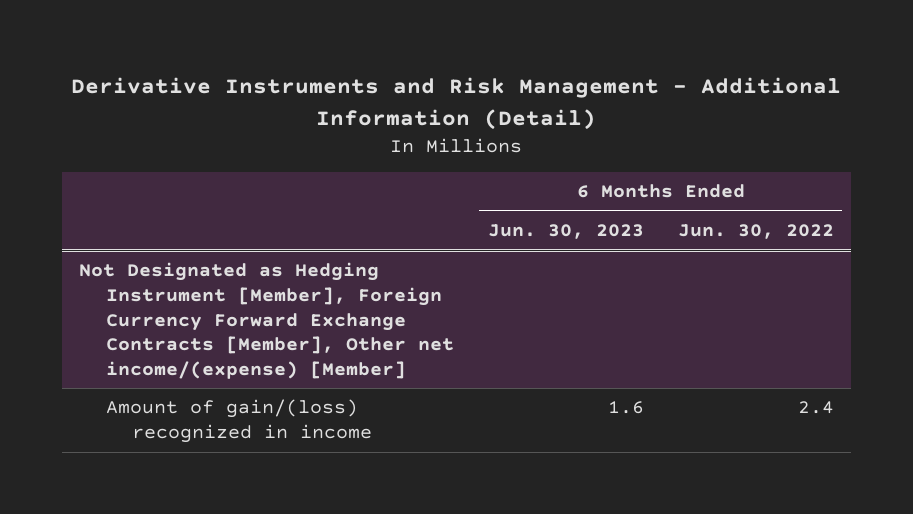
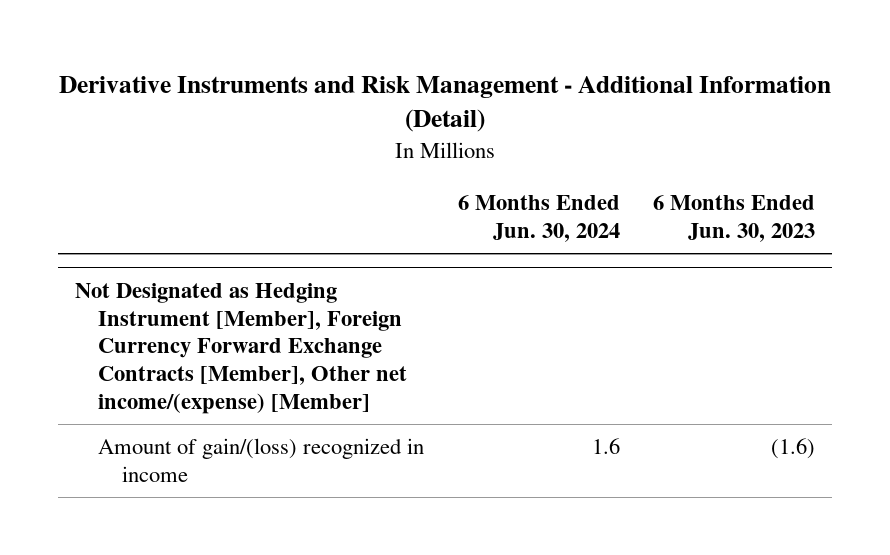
- | 6 Months Ended Jun. 30, 2023 | 6 Months Ended Jun. 30, 2022
+ | 6 Months Ended Jun. 30, 2024 | 6 Months Ended Jun. 30, 2023
@ Not Designated as Hedging Instrument [Member], Foreign Currency Forward Exchange Contracts [Member], Other net income/(expense) [Member]
- Amount of gain/(loss) recognized in income | 1.6 | 2.4
+ Amount of gain/(loss) recognized in income | 1.6 | (1.6)

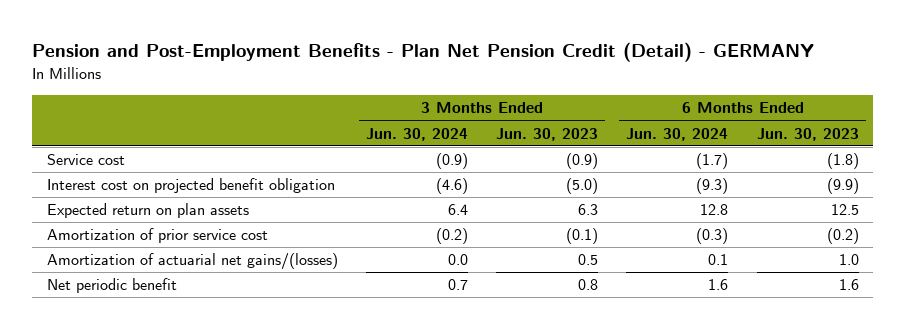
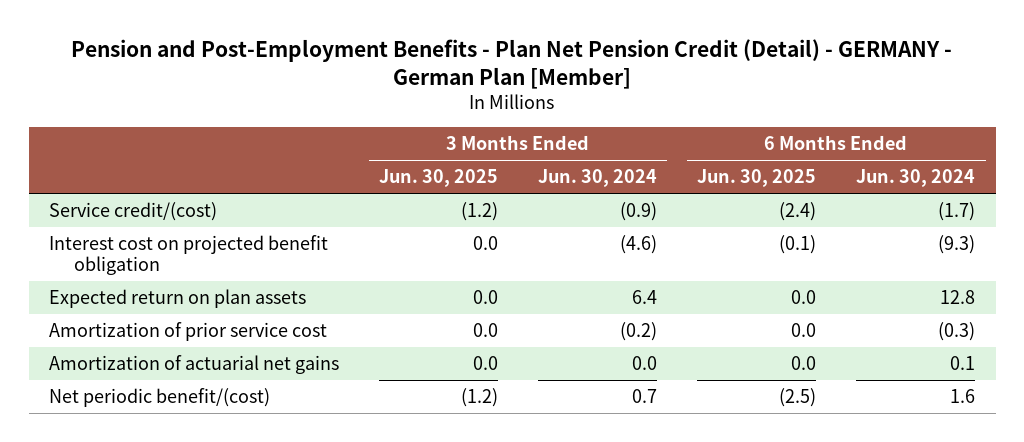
- Pension and Post-Employment Benefits - Plan Net Pension Credit (Detail) - GERMANY
+ Pension and Post-Employment Benefits - Plan Net Pension Credit (Detail) - GERMANY - German Plan [Member]
- | 3 Months Ended Jun. 30, 2024 | 3 Months Ended Jun. 30, 2023 | 6 Months Ended Jun. 30, 2024 | 6 Months Ended Jun. 30, 2023
+ | 3 Months Ended Jun. 30, 2025 | 3 Months Ended Jun. 30, 2024 | 6 Months Ended Jun. 30, 2025 | 6 Months Ended Jun. 30, 2024
- Service cost | (0.9) | (0.9) | (1.7) | (1.8)
+ Service credit/(cost) | (1.2) | (0.9) | (2.4) | (1.7)
- Amortization of actuarial net gains/(losses) | 0.0 | 0.5 | 0.1 | 1.0
- Net periodic benefit | 0.7 | 0.8 | 1.6 | 1.6
+ Amortization of actuarial net gains | 0.0 | 0.0 | 0.0 | 0.1
+ Net periodic benefit/(cost) | (1.2) | 0.7 | (2.5) | 1.6

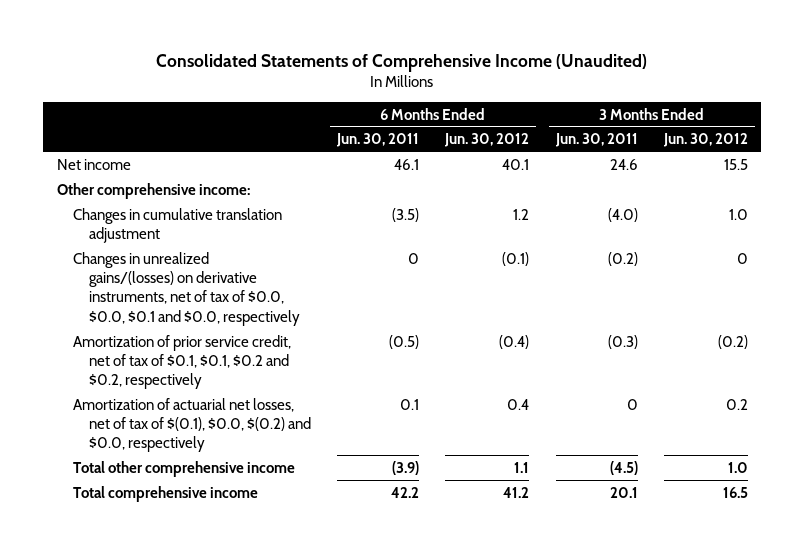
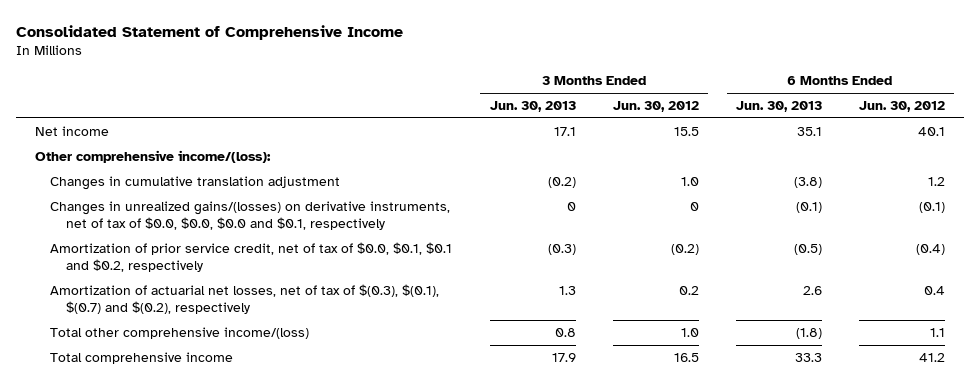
- Consolidated Statements of Comprehensive Income (Unaudited)
+ Consolidated Statement of Comprehensive Income
- | 6 Months Ended Jun. 30, 2011 | 6 Months Ended Jun. 30, 2012 | 3 Months Ended Jun. 30, 2011 | 3 Months Ended Jun. 30, 2012
+ | 3 Months Ended Jun. 30, 2013 | 3 Months Ended Jun. 30, 2012 | 6 Months Ended Jun. 30, 2013 | 6 Months Ended Jun. 30, 2012
- Other comprehensive income:
+ Other comprehensive income/(loss):
- Changes in unrealized gains/(losses) on derivative instruments, net of tax of $0.0, $0.0, $0.1 and $0.0, respectively | 0 | (0.1) | (0.2) | 0
- Amortization of prior service credit, net of tax of $0.1, $0.1, $0.2 and $0.2, respectively | (0.5) | (0.4) | (0.3) | (0.2)
- Amortization of actuarial net losses, net of tax of $(0.1), $0.0, $(0.2) and $0.0, respectively | 0.1 | 0.4 | 0 | 0.2
- Total other comprehensive income | (3.9) | 1.1 | (4.5) | 1.0
+ Changes in unrealized gains/(losses) on derivative instruments, net of tax of $0.0, $0.0, $0.0 and $0.1, respectively | 0 | 0 | (0.1) | (0.1)
+ Amortization of prior service credit, net of tax of $0.0, $0.1, $0.1 and $0.2, respectively | (0.3) | (0.2) | (0.5) | (0.4)
+ Amortization of actuarial net losses, net of tax of $(0.3), $(0.1), $(0.7) and $(0.2), respectively | 1.3 | 0.2 | 2.6 | 0.4
+ Total other comprehensive income/(loss) | 0.8 | 1.0 | (1.8) | 1.1

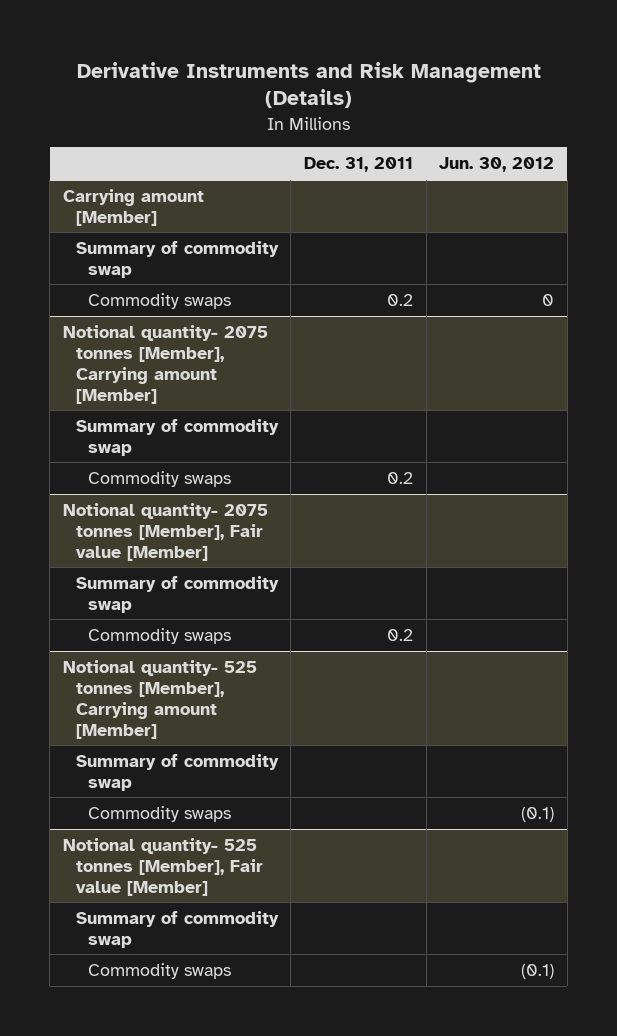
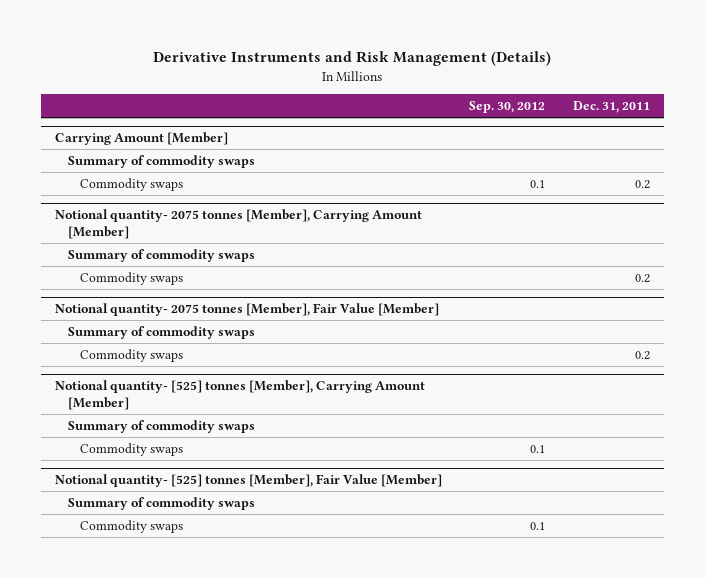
- | Dec. 31, 2011 | Jun. 30, 2012
+ | Sep. 30, 2012 | Dec. 31, 2011
- Carrying amount [Member]
- Summary of commodity swap
+ Carrying Amount [Member]
+ Summary of commodity swaps
- Notional quantity- 2075 tonnes [Member], Carrying amount [Member]
- Summary of commodity swap
+ Notional quantity- 2075 tonnes [Member], Carrying Amount [Member]
+ Summary of commodity swaps
- Notional quantity- 2075 tonnes [Member], Fair value [Member]
- Summary of commodity swap
+ Notional quantity- 2075 tonnes [Member], Fair Value [Member]
+ Summary of commodity swaps
- Notional quantity- 525 tonnes [Member], Carrying amount [Member]
- Summary of commodity swap
+ Notional quantity- [525] tonnes [Member], Carrying Amount [Member]
+ Summary of commodity swaps
- Notional quantity- 525 tonnes [Member], Fair value [Member]
- Summary of commodity swap
+ Notional quantity- [525] tonnes [Member], Fair Value [Member]
+ Summary of commodity swaps

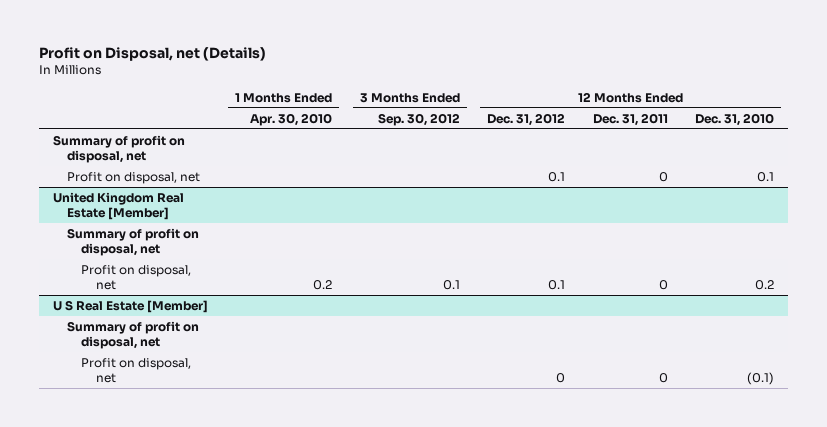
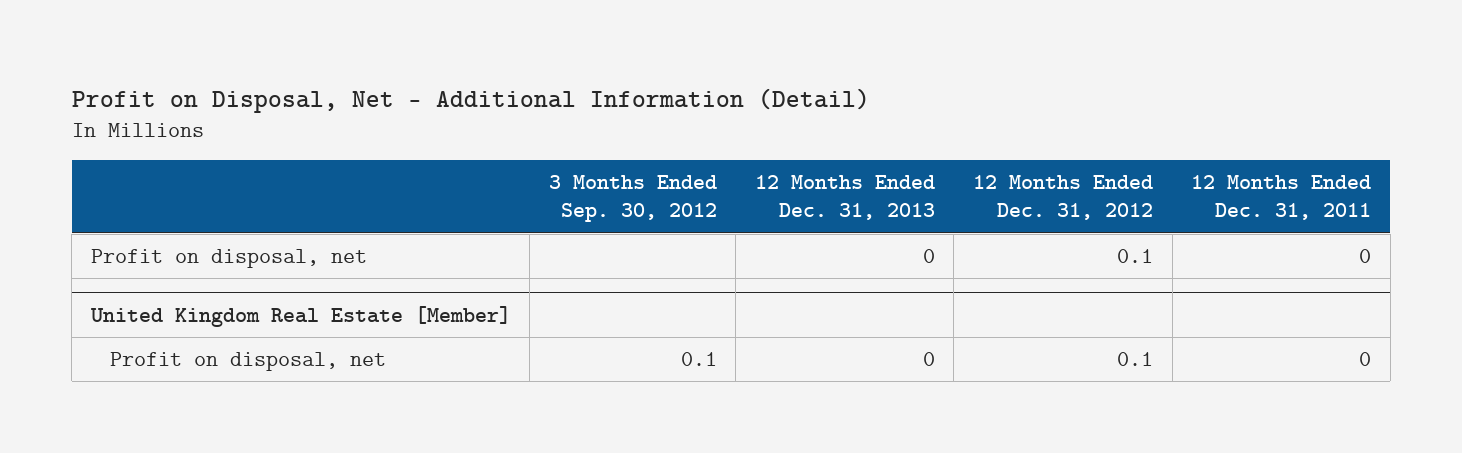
- Profit on Disposal, net (Details)
+ Profit on Disposal, Net - Additional Information (Detail)
- | 1 Months Ended Apr. 30, 2010 | 3 Months Ended Sep. 30, 2012 | 12 Months Ended Dec. 31, 2012 | 12 Months Ended Dec. 31, 2011 | 12 Months Ended Dec. 31, 2010
+ | 3 Months Ended Sep. 30, 2012 | 12 Months Ended Dec. 31, 2013 | 12 Months Ended Dec. 31, 2012 | 12 Months Ended Dec. 31, 2011
- Summary of profit on disposal, net
@ United Kingdom Real Estate [Member]
- Summary of profit on disposal, net
- U S Real Estate [Member]
- Summary of profit on disposal, net
- Profit on disposal, net | | | 0 | 0 | (0.1)

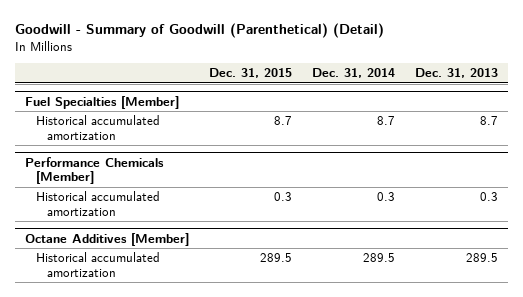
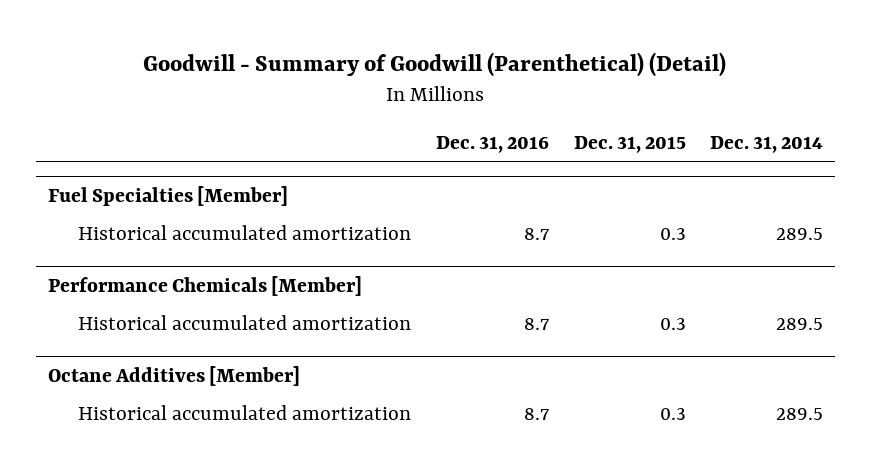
- | Dec. 31, 2015 | Dec. 31, 2014 | Dec. 31, 2013
+ | Dec. 31, 2016 | Dec. 31, 2015 | Dec. 31, 2014
@ Fuel Specialties [Member]
- Historical accumulated amortization | 8.7 | 8.7 | 8.7
+ Historical accumulated amortization | 8.7 | 0.3 | 289.5
@ Performance Chemicals [Member]
- Historical accumulated amortization | 0.3 | 0.3 | 0.3
+ Historical accumulated amortization | 8.7 | 0.3 | 289.5
@ Octane Additives [Member]
- Historical accumulated amortization | 289.5 | 289.5 | 289.5
+ Historical accumulated amortization | 8.7 | 0.3 | 289.5

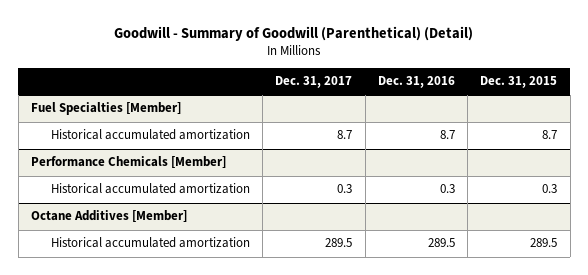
- | Dec. 31, 2016 | Dec. 31, 2015 | Dec. 31, 2014
+ | Dec. 31, 2017 | Dec. 31, 2016 | Dec. 31, 2015
@ Fuel Specialties [Member]
- Historical accumulated amortization | 8.7 | 0.3 | 289.5
+ Historical accumulated amortization | 8.7 | 8.7 | 8.7
@ Performance Chemicals [Member]
- Historical accumulated amortization | 8.7 | 0.3 | 289.5
+ Historical accumulated amortization | 0.3 | 0.3 | 0.3
@ Octane Additives [Member]
- Historical accumulated amortization | 8.7 | 0.3 | 289.5
+ Historical accumulated amortization | 289.5 | 289.5 | 289.5

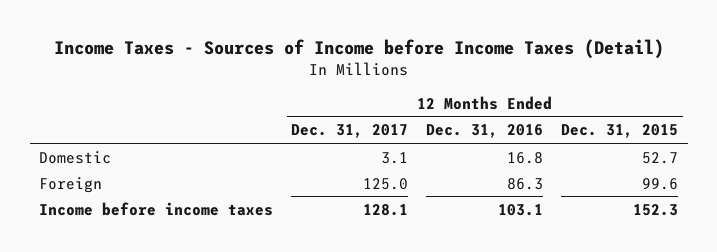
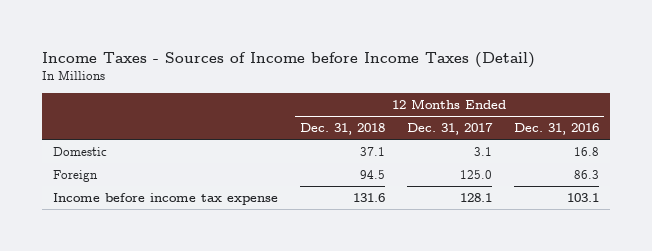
- | 12 Months Ended Dec. 31, 2017 | 12 Months Ended Dec. 31, 2016 | 12 Months Ended Dec. 31, 2015
+ | 12 Months Ended Dec. 31, 2018 | 12 Months Ended Dec. 31, 2017 | 12 Months Ended Dec. 31, 2016
- Income before income taxes | 128.1 | 103.1 | 152.3
+ Income before income tax expense | 131.6 | 128.1 | 103.1

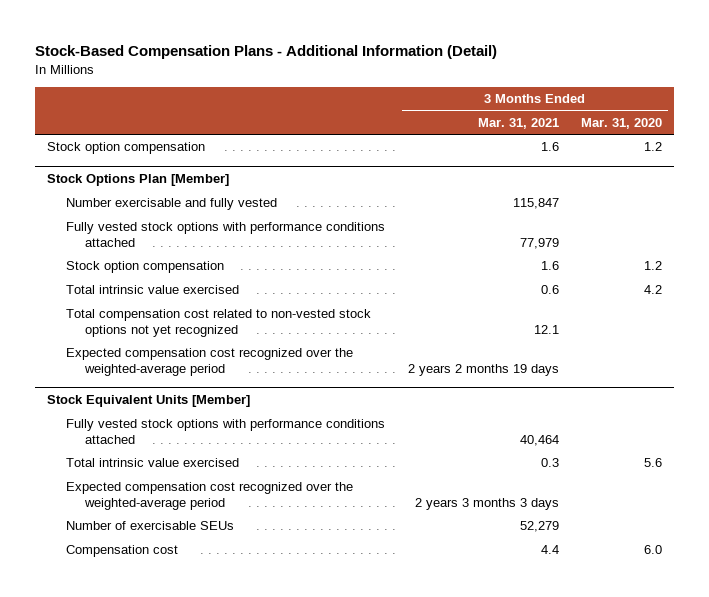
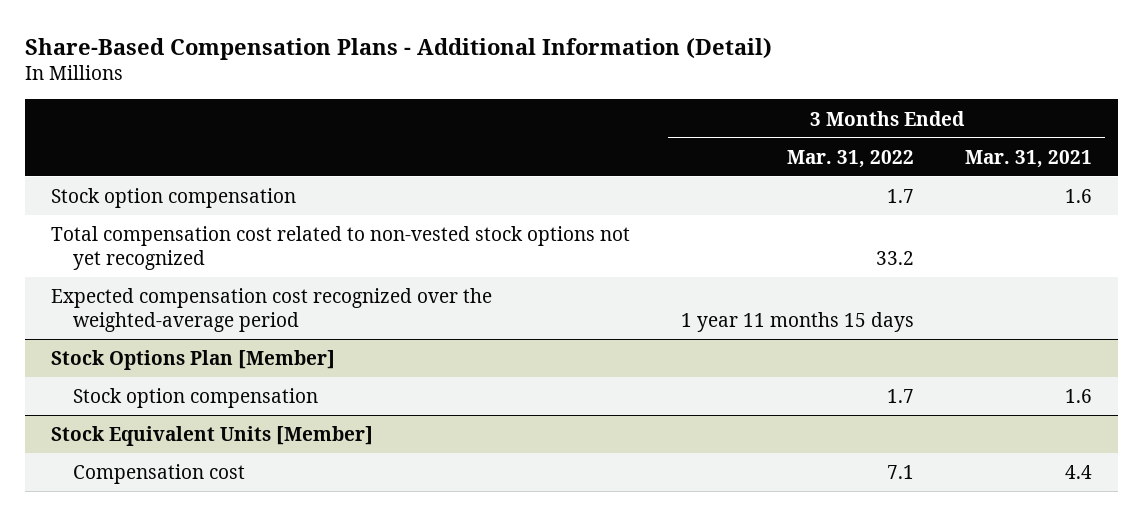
- Stock-Based Compensation Plans - Additional Information (Detail)
+ Share-Based Compensation Plans - Additional Information (Detail)
- | 3 Months Ended Mar. 31, 2021 | 3 Months Ended Mar. 31, 2020
+ | 3 Months Ended Mar. 31, 2022 | 3 Months Ended Mar. 31, 2021
+ Total compensation cost related to non-vested stock options not yet recognized | 33.2 |
+ Expected compensation cost recognized over the weighted-average period | 1 year 11 months 15 days |
@ Stock Options Plan [Member]
- Number exercisable and fully vested | 115,847 |
- Fully vested stock options with performance conditions attached | 77,979 |
- Total intrinsic value exercised | 0.6 | 4.2
- Total compensation cost related to non-vested stock options not yet recognized | 12.1 |
- Expected compensation cost recognized over the weighted-average period | 2 years 2 months 19 days |
@ Stock Equivalent Units [Member]
- Fully vested stock options with performance conditions attached | 40,464 |
- Total intrinsic value exercised | 0.3 | 5.6
- Expected compensation cost recognized over the weighted-average period | 2 years 3 months 3 days |
- Number of exercisable SEUs | 52,279 |

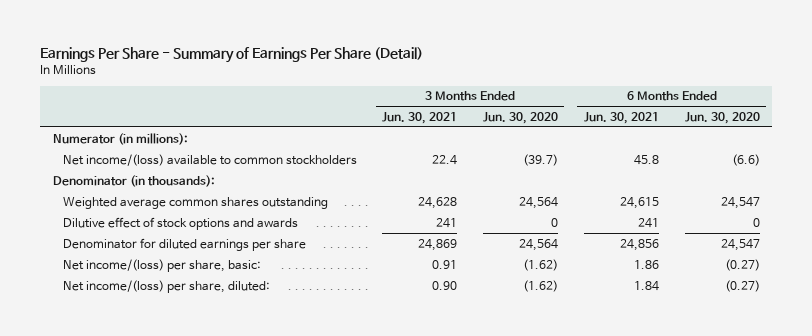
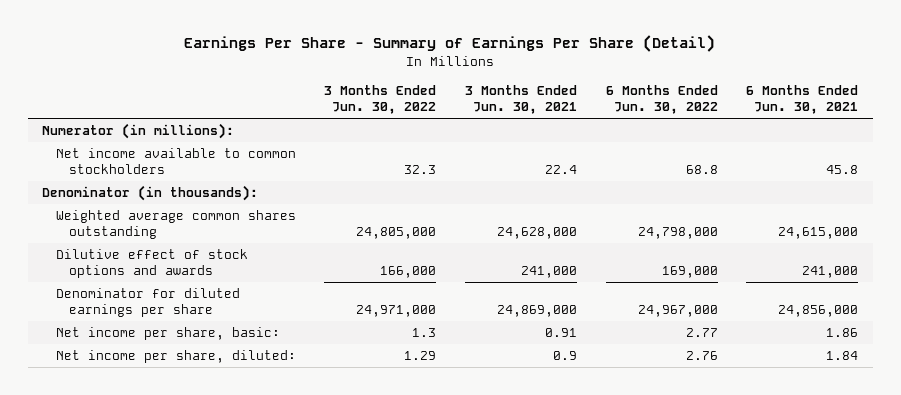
- | 3 Months Ended Jun. 30, 2021 | 3 Months Ended Jun. 30, 2020 | 6 Months Ended Jun. 30, 2021 | 6 Months Ended Jun. 30, 2020
+ | 3 Months Ended Jun. 30, 2022 | 3 Months Ended Jun. 30, 2021 | 6 Months Ended Jun. 30, 2022 | 6 Months Ended Jun. 30, 2021
- Net income/(loss) available to common stockholders | 22.4 | (39.7) | 45.8 | (6.6)
+ Net income available to common stockholders | 32.3 | 22.4 | 68.8 | 45.8
- Weighted average common shares outstanding | 24,628 | 24,564 | 24,615 | 24,547
- Dilutive effect of stock options and awards | 241 | 0 | 241 | 0
- Denominator for diluted earnings per share | 24,869 | 24,564 | 24,856 | 24,547
- Net income/(loss) per share, basic: | 0.91 | (1.62) | 1.86 | (0.27)
- Net income/(loss) per share, diluted: | 0.90 | (1.62) | 1.84 | (0.27)
+ Weighted average common shares outstanding | 24,805,000 | 24,628,000 | 24,798,000 | 24,615,000
+ Dilutive effect of stock options and awards | 166,000 | 241,000 | 169,000 | 241,000
+ Denominator for diluted earnings per share | 24,971,000 | 24,869,000 | 24,967,000 | 24,856,000
+ Net income per share, basic: | 1.3 | 0.91 | 2.77 | 1.86
+ Net income per share, diluted: | 1.29 | 0.9 | 2.76 | 1.84

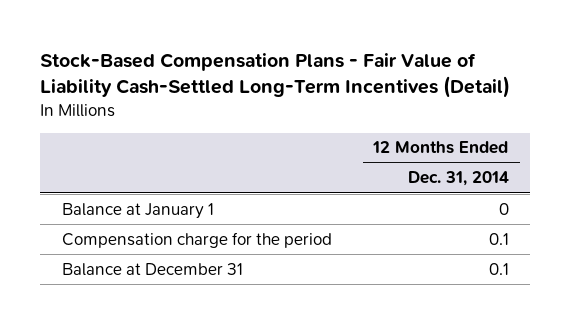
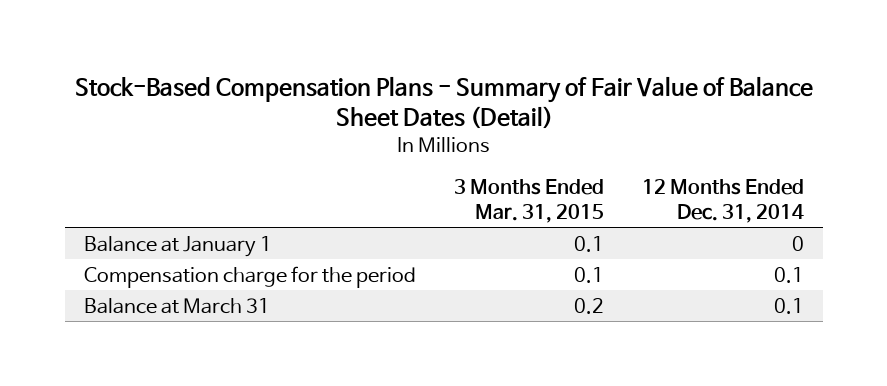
- Stock-Based Compensation Plans - Fair Value of Liability Cash-Settled Long-Term Incentives (Detail)
+ Stock-Based Compensation Plans - Summary of Fair Value of Balance Sheet Dates (Detail)
- | 12 Months Ended Dec. 31, 2014
+ | 3 Months Ended Mar. 31, 2015 | 12 Months Ended Dec. 31, 2014
- Balance at December 31 | 0.1
+ Balance at March 31 | 0.2 | 0.1

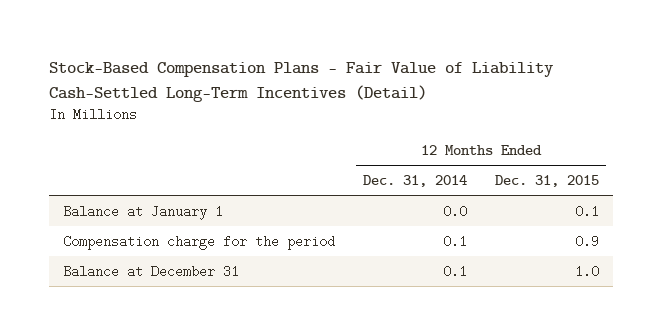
- Stock-Based Compensation Plans - Summary of Fair Value of Balance Sheet Dates (Detail)
+ Stock-Based Compensation Plans - Fair Value of Liability Cash-Settled Long-Term Incentives (Detail)
- | 3 Months Ended Mar. 31, 2015 | 12 Months Ended Dec. 31, 2014
+ | 12 Months Ended Dec. 31, 2014 | 12 Months Ended Dec. 31, 2015
- Balance at January 1 | 0.1 | 0
+ Balance at January 1 | 0.0 | 0.1
- Balance at March 31 | 0.2 | 0.1
+ Balance at December 31 | 0.1 | 1.0

